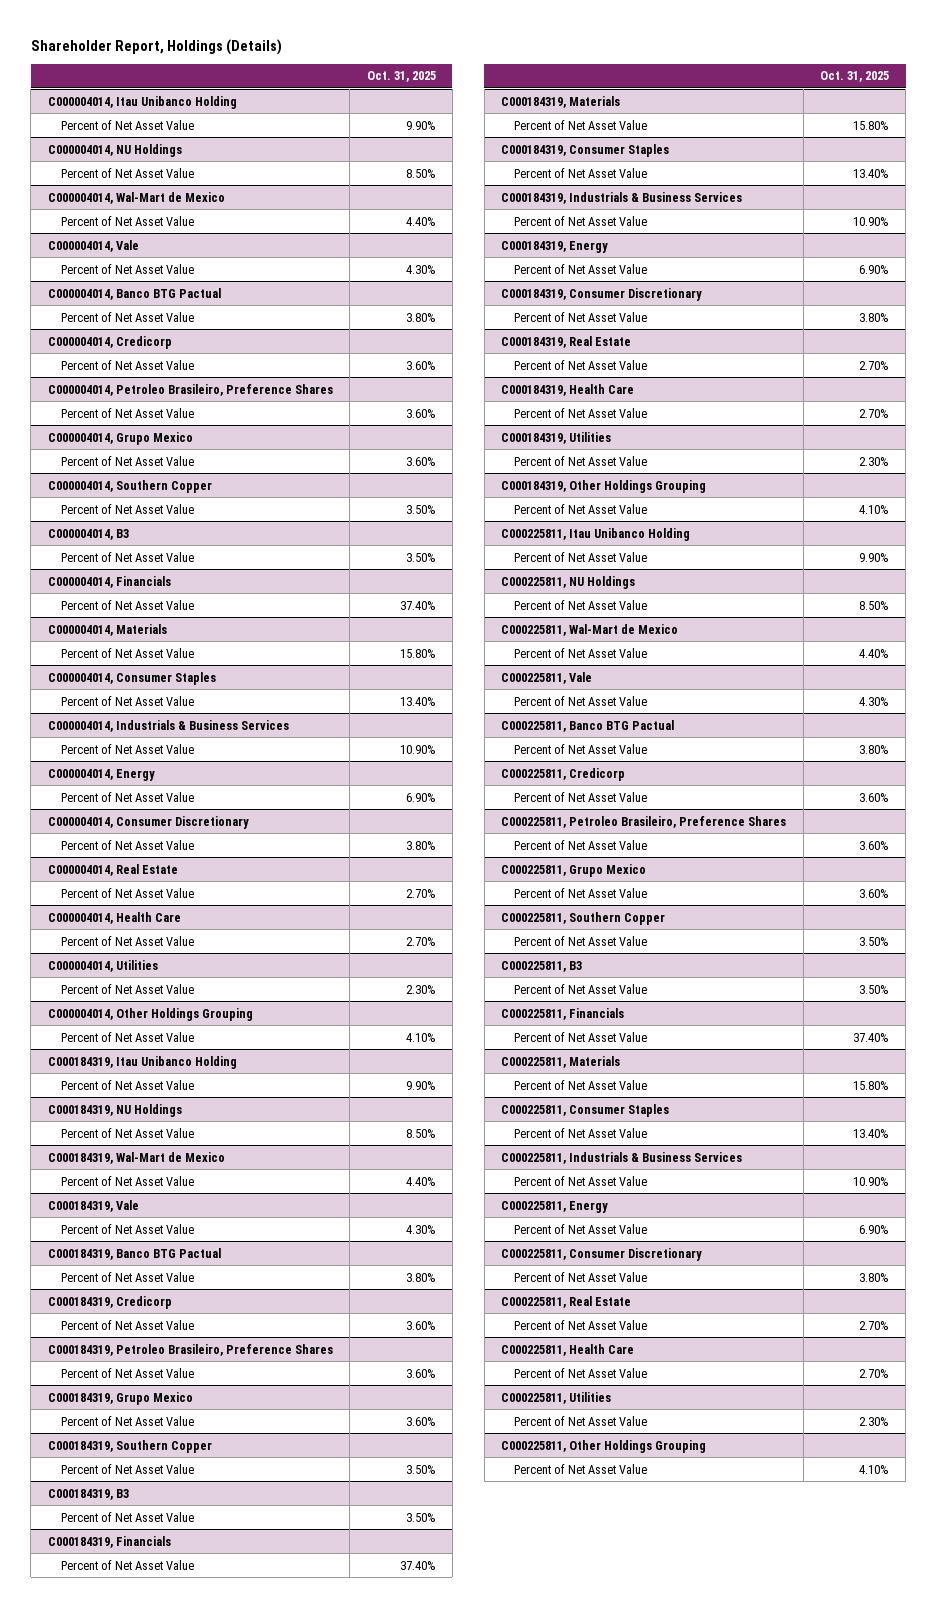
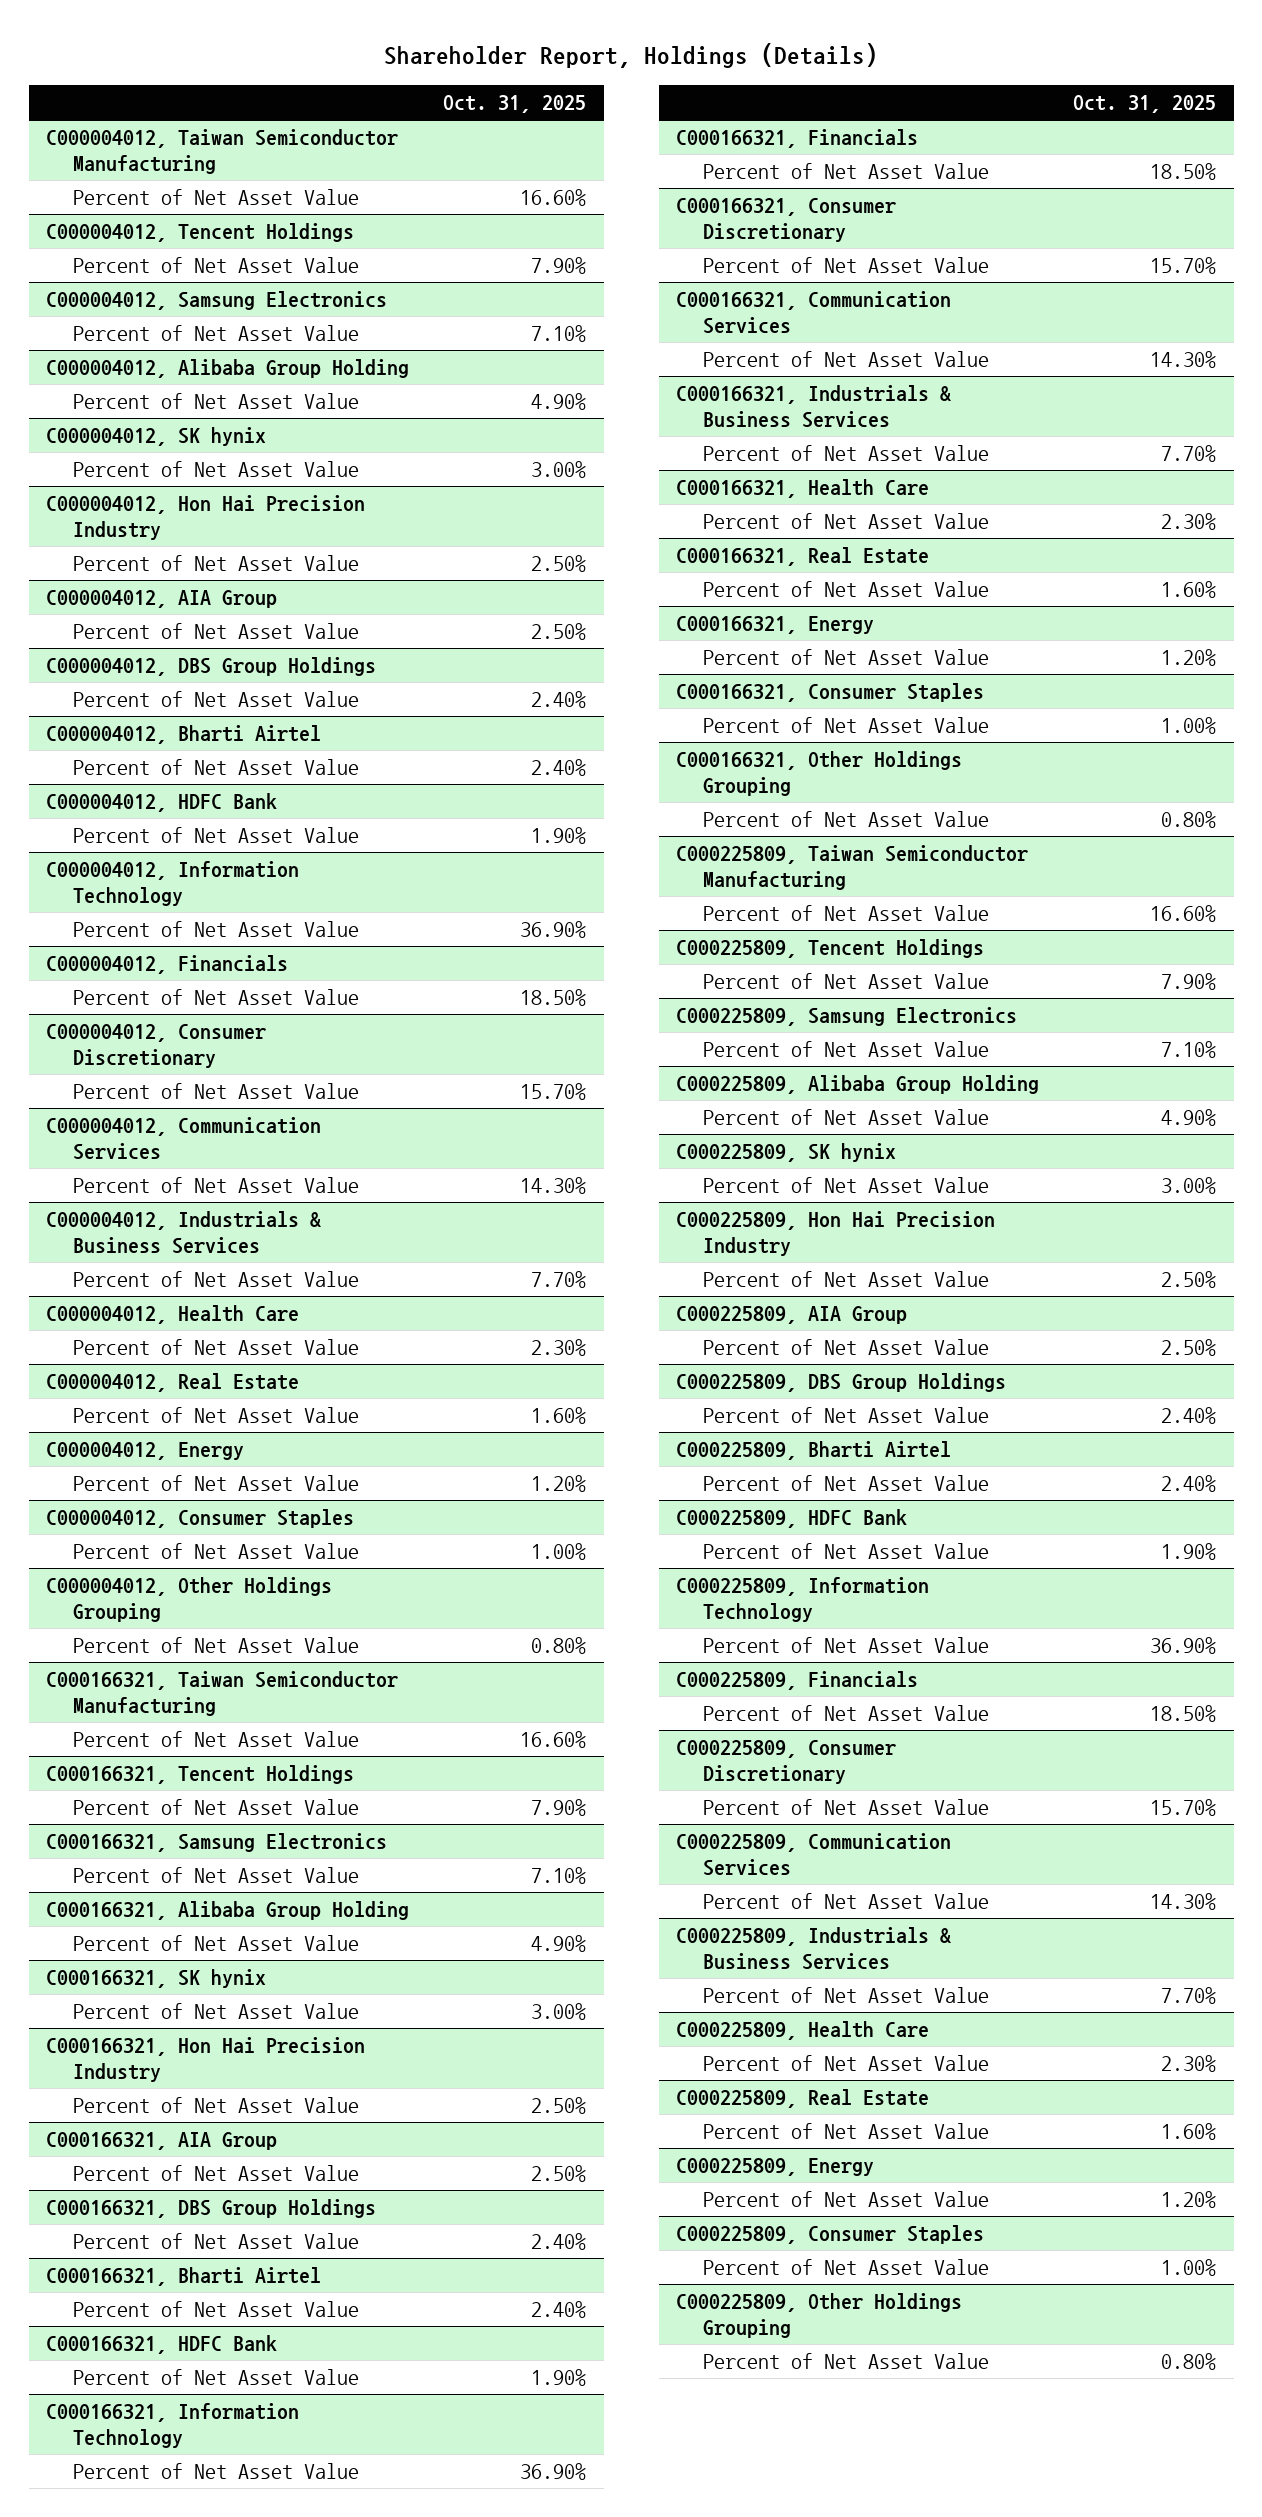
- C000004014, Itau Unibanco Holding
- Percent of Net Asset Value | 9.90%
- C000004014, NU Holdings
- Percent of Net Asset Value | 8.50%
- C000004014, Wal-Mart de Mexico
- Percent of Net Asset Value | 4.40%
- C000004014, Vale
- Percent of Net Asset Value | 4.30%
- C000004014, Banco BTG Pactual
- Percent of Net Asset Value | 3.80%
- C000004014, Credicorp
- Percent of Net Asset Value | 3.60%
- C000004014, Petroleo Brasileiro, Preference Shares
- Percent of Net Asset Value | 3.60%
- C000004014, Grupo Mexico
- Percent of Net Asset Value | 3.60%
- C000004014, Southern Copper
- Percent of Net Asset Value | 3.50%
- C000004014, B3
- Percent of Net Asset Value | 3.50%
- C000004014, Financials
- Percent of Net Asset Value | 37.40%
- C000004014, Materials
- Percent of Net Asset Value | 15.80%
- C000004014, Consumer Staples
- Percent of Net Asset Value | 13.40%
- C000004014, Industrials & Business Services
- Percent of Net Asset Value | 10.90%
- C000004014, Energy
- Percent of Net Asset Value | 6.90%
- C000004014, Consumer Discretionary
- Percent of Net Asset Value | 3.80%
- C000004014, Real Estate
- Percent of Net Asset Value | 2.70%
- C000004014, Health Care
- Percent of Net Asset Value | 2.70%
- C000004014, Utilities
+ C000004012, Taiwan Semiconductor Manufacturing
+ Percent of Net Asset Value | 16.60%
+ C000004012, Tencent Holdings
+ Percent of Net Asset Value | 7.90%
+ C000004012, Samsung Electronics
+ Percent of Net Asset Value | 7.10%
+ C000004012, Alibaba Group Holding
+ Percent of Net Asset Value | 4.90%
+ C000004012, SK hynix
+ Percent of Net Asset Value | 3.00%
+ C000004012, Hon Hai Precision Industry
+ Percent of Net Asset Value | 2.50%
+ C000004012, AIA Group
+ Percent of Net Asset Value | 2.50%
+ C000004012, DBS Group Holdings
+ Percent of Net Asset Value | 2.40%
+ C000004012, Bharti Airtel
+ Percent of Net Asset Value | 2.40%
+ C000004012, HDFC Bank
+ Percent of Net Asset Value | 1.90%
+ C000004012, Information Technology
+ Percent of Net Asset Value | 36.90%
+ C000004012, Financials
+ Percent of Net Asset Value | 18.50%
+ C000004012, Consumer Discretionary
+ Percent of Net Asset Value | 15.70%
+ C000004012, Communication Services
+ Percent of Net Asset Value | 14.30%
+ C000004012, Industrials & Business Services
+ Percent of Net Asset Value | 7.70%
+ C000004012, Health Care
- C000004014, Other Holdings Grouping
- Percent of Net Asset Value | 4.10%
- C000184319, Itau Unibanco Holding
- Percent of Net Asset Value | 9.90%
- C000184319, NU Holdings
- Percent of Net Asset Value | 8.50%
- C000184319, Wal-Mart de Mexico
- Percent of Net Asset Value | 4.40%
- C000184319, Vale
- Percent of Net Asset Value | 4.30%
- C000184319, Banco BTG Pactual
- Percent of Net Asset Value | 3.80%
- C000184319, Credicorp
- Percent of Net Asset Value | 3.60%
- C000184319, Petroleo Brasileiro, Preference Shares
- Percent of Net Asset Value | 3.60%
- C000184319, Grupo Mexico
- Percent of Net Asset Value | 3.60%
- C000184319, Southern Copper
- Percent of Net Asset Value | 3.50%
- C000184319, B3
- Percent of Net Asset Value | 3.50%
- C000184319, Financials
- Percent of Net Asset Value | 37.40%
- C000184319, Materials
- Percent of Net Asset Value | 15.80%
- C000184319, Consumer Staples
- Percent of Net Asset Value | 13.40%
- C000184319, Industrials & Business Services
- Percent of Net Asset Value | 10.90%
- C000184319, Energy
- Percent of Net Asset Value | 6.90%
- C000184319, Consumer Discretionary
- Percent of Net Asset Value | 3.80%
- C000184319, Real Estate
- Percent of Net Asset Value | 2.70%
- C000184319, Health Care
- Percent of Net Asset Value | 2.70%
- C000184319, Utilities
+ C000004012, Real Estate
+ Percent of Net Asset Value | 1.60%
+ C000004012, Energy
+ Percent of Net Asset Value | 1.20%
+ C000004012, Consumer Staples
+ Percent of Net Asset Value | 1.00%
+ C000004012, Other Holdings Grouping
+ Percent of Net Asset Value | 0.80%
+ C000166321, Taiwan Semiconductor Manufacturing
+ Percent of Net Asset Value | 16.60%
+ C000166321, Tencent Holdings
+ Percent of Net Asset Value | 7.90%
+ C000166321, Samsung Electronics
+ Percent of Net Asset Value | 7.10%
+ C000166321, Alibaba Group Holding
+ Percent of Net Asset Value | 4.90%
+ C000166321, SK hynix
+ Percent of Net Asset Value | 3.00%
+ C000166321, Hon Hai Precision Industry
+ Percent of Net Asset Value | 2.50%
+ C000166321, AIA Group
+ Percent of Net Asset Value | 2.50%
+ C000166321, DBS Group Holdings
+ Percent of Net Asset Value | 2.40%
+ C000166321, Bharti Airtel
+ Percent of Net Asset Value | 2.40%
+ C000166321, HDFC Bank
+ Percent of Net Asset Value | 1.90%
+ C000166321, Information Technology
+ Percent of Net Asset Value | 36.90%
+ C000166321, Financials
+ Percent of Net Asset Value | 18.50%
+ C000166321, Consumer Discretionary
+ Percent of Net Asset Value | 15.70%
+ C000166321, Communication Services
+ Percent of Net Asset Value | 14.30%
+ C000166321, Industrials & Business Services
+ Percent of Net Asset Value | 7.70%
+ C000166321, Health Care
- C000184319, Other Holdings Grouping
- Percent of Net Asset Value | 4.10%
- C000225811, Itau Unibanco Holding
- Percent of Net Asset Value | 9.90%
- C000225811, NU Holdings
- Percent of Net Asset Value | 8.50%
- C000225811, Wal-Mart de Mexico
- Percent of Net Asset Value | 4.40%
- C000225811, Vale
- Percent of Net Asset Value | 4.30%
- C000225811, Banco BTG Pactual
- Percent of Net Asset Value | 3.80%
- C000225811, Credicorp
- Percent of Net Asset Value | 3.60%
- C000225811, Petroleo Brasileiro, Preference Shares
- Percent of Net Asset Value | 3.60%
- C000225811, Grupo Mexico
- Percent of Net Asset Value | 3.60%
- C000225811, Southern Copper
- Percent of Net Asset Value | 3.50%
- C000225811, B3
- Percent of Net Asset Value | 3.50%
- C000225811, Financials
- Percent of Net Asset Value | 37.40%
- C000225811, Materials
- Percent of Net Asset Value | 15.80%
- C000225811, Consumer Staples
- Percent of Net Asset Value | 13.40%
- C000225811, Industrials & Business Services
- Percent of Net Asset Value | 10.90%
- C000225811, Energy
- Percent of Net Asset Value | 6.90%
- C000225811, Consumer Discretionary
- Percent of Net Asset Value | 3.80%
- C000225811, Real Estate
- Percent of Net Asset Value | 2.70%
- C000225811, Health Care
- Percent of Net Asset Value | 2.70%
- C000225811, Utilities
+ C000166321, Real Estate
+ Percent of Net Asset Value | 1.60%
+ C000166321, Energy
+ Percent of Net Asset Value | 1.20%
+ C000166321, Consumer Staples
+ Percent of Net Asset Value | 1.00%
+ C000166321, Other Holdings Grouping
+ Percent of Net Asset Value | 0.80%
+ C000225809, Taiwan Semiconductor Manufacturing
+ Percent of Net Asset Value | 16.60%
+ C000225809, Tencent Holdings
+ Percent of Net Asset Value | 7.90%
+ C000225809, Samsung Electronics
+ Percent of Net Asset Value | 7.10%
+ C000225809, Alibaba Group Holding
+ Percent of Net Asset Value | 4.90%
+ C000225809, SK hynix
+ Percent of Net Asset Value | 3.00%
+ C000225809, Hon Hai Precision Industry
+ Percent of Net Asset Value | 2.50%
+ C000225809, AIA Group
+ Percent of Net Asset Value | 2.50%
+ C000225809, DBS Group Holdings
+ Percent of Net Asset Value | 2.40%
+ C000225809, Bharti Airtel
+ Percent of Net Asset Value | 2.40%
+ C000225809, HDFC Bank
+ Percent of Net Asset Value | 1.90%
+ C000225809, Information Technology
+ Percent of Net Asset Value | 36.90%
+ C000225809, Financials
+ Percent of Net Asset Value | 18.50%
+ C000225809, Consumer Discretionary
+ Percent of Net Asset Value | 15.70%
+ C000225809, Communication Services
+ Percent of Net Asset Value | 14.30%
+ C000225809, Industrials & Business Services
+ Percent of Net Asset Value | 7.70%
+ C000225809, Health Care
- C000225811, Other Holdings Grouping
- Percent of Net Asset Value | 4.10%
+ C000225809, Real Estate
+ Percent of Net Asset Value | 1.60%
+ C000225809, Energy
+ Percent of Net Asset Value | 1.20%
+ C000225809, Consumer Staples
+ Percent of Net Asset Value | 1.00%
+ C000225809, Other Holdings Grouping
+ Percent of Net Asset Value | 0.80%

